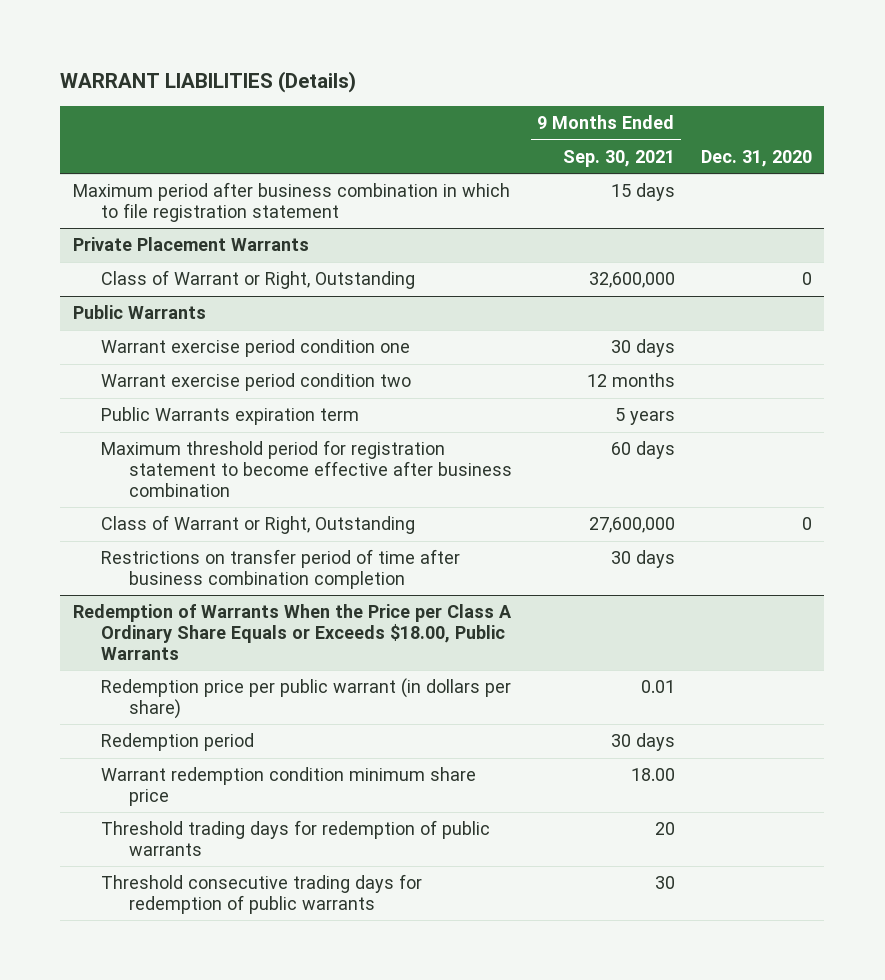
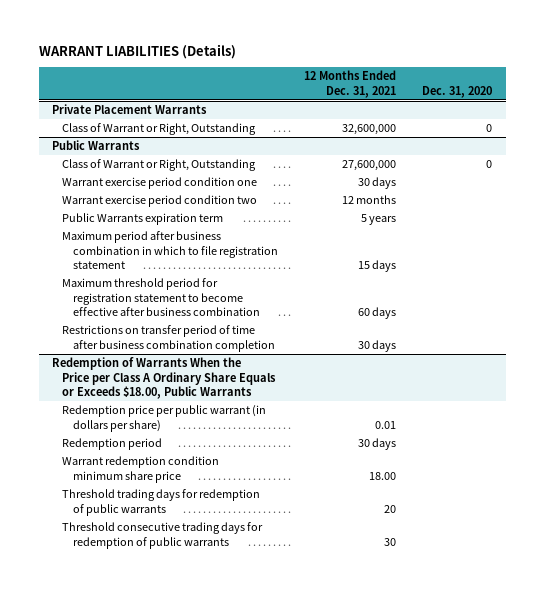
- | 9 Months Ended Sep. 30, 2021 | Dec. 31, 2020
+ | 12 Months Ended Dec. 31, 2021 | Dec. 31, 2020
- Maximum period after business combination in which to file registration statement | 15 days |
@ Public Warrants
moved up: Class of Warrant or Right, Outstanding | 27,600,000 | 0
+ Maximum period after business combination in which to file registration statement | 15 days |

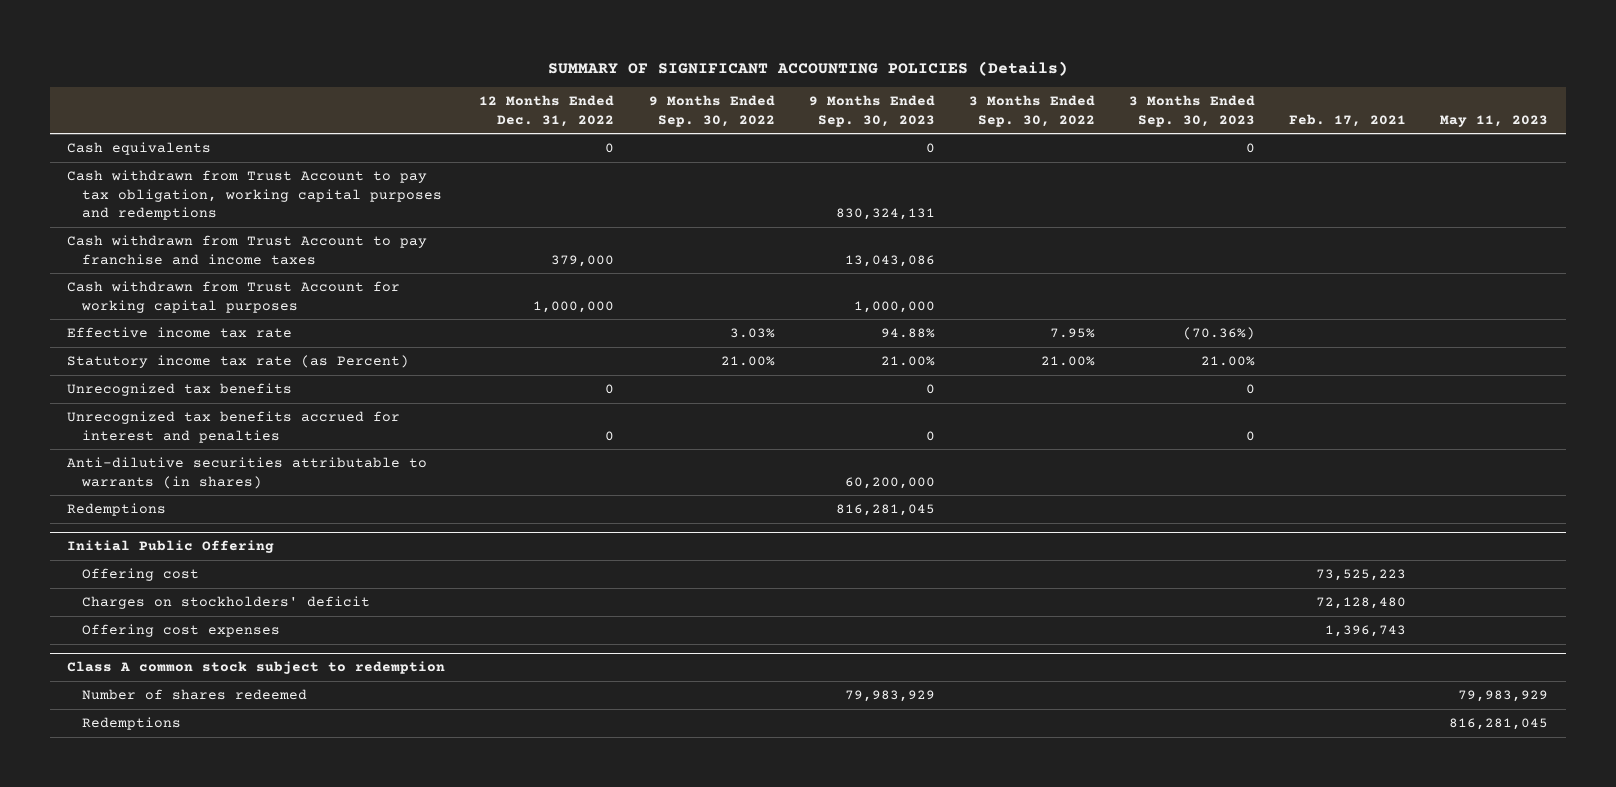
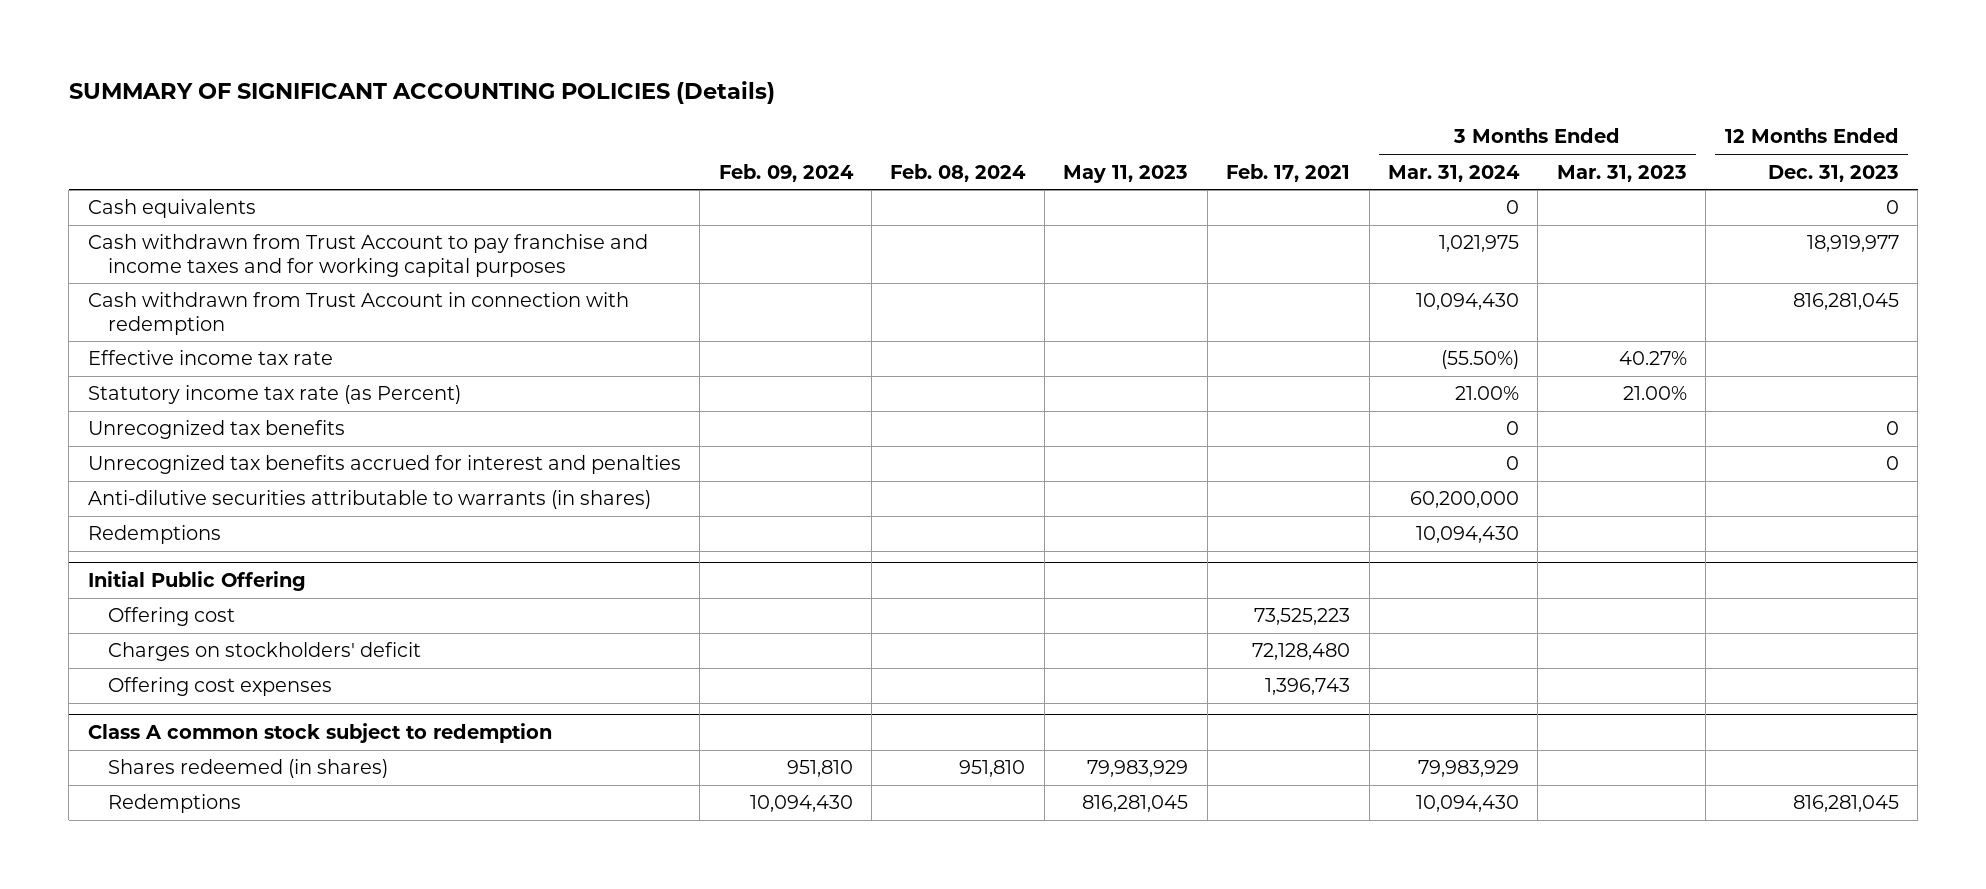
- | 12 Months Ended Dec. 31, 2022 | 9 Months Ended Sep. 30, 2022 | 9 Months Ended Sep. 30, 2023 | 3 Months Ended Sep. 30, 2022 | 3 Months Ended Sep. 30, 2023 | Feb. 17, 2021 | May 11, 2023
+ | Feb. 09, 2024 | Feb. 08, 2024 | May 11, 2023 | Feb. 17, 2021 | 3 Months Ended Mar. 31, 2024 | 3 Months Ended Mar. 31, 2023 | 12 Months Ended Dec. 31, 2023
- Cash withdrawn from Trust Account to pay tax obligation, working capital purposes and redemptions | | | 830,324,131 | | | |
- Cash withdrawn from Trust Account to pay franchise and income taxes | 379,000 | | 13,043,086 | | | |
- Cash withdrawn from Trust Account for working capital purposes | 1,000,000 | | 1,000,000 | | | |
+ Cash withdrawn from Trust Account to pay franchise and income taxes and for working capital purposes | | | | | 1,021,975 | | 18,919,977
+ Cash withdrawn from Trust Account in connection with redemption | | | | | 10,094,430 | | 816,281,045
@ Class A common stock subject to redemption
- Number of shares redeemed | | | 79,983,929 | | | | 79,983,929
+ Shares redeemed (in shares) | 951,810 | 951,810 | 79,983,929 | | 79,983,929 | |

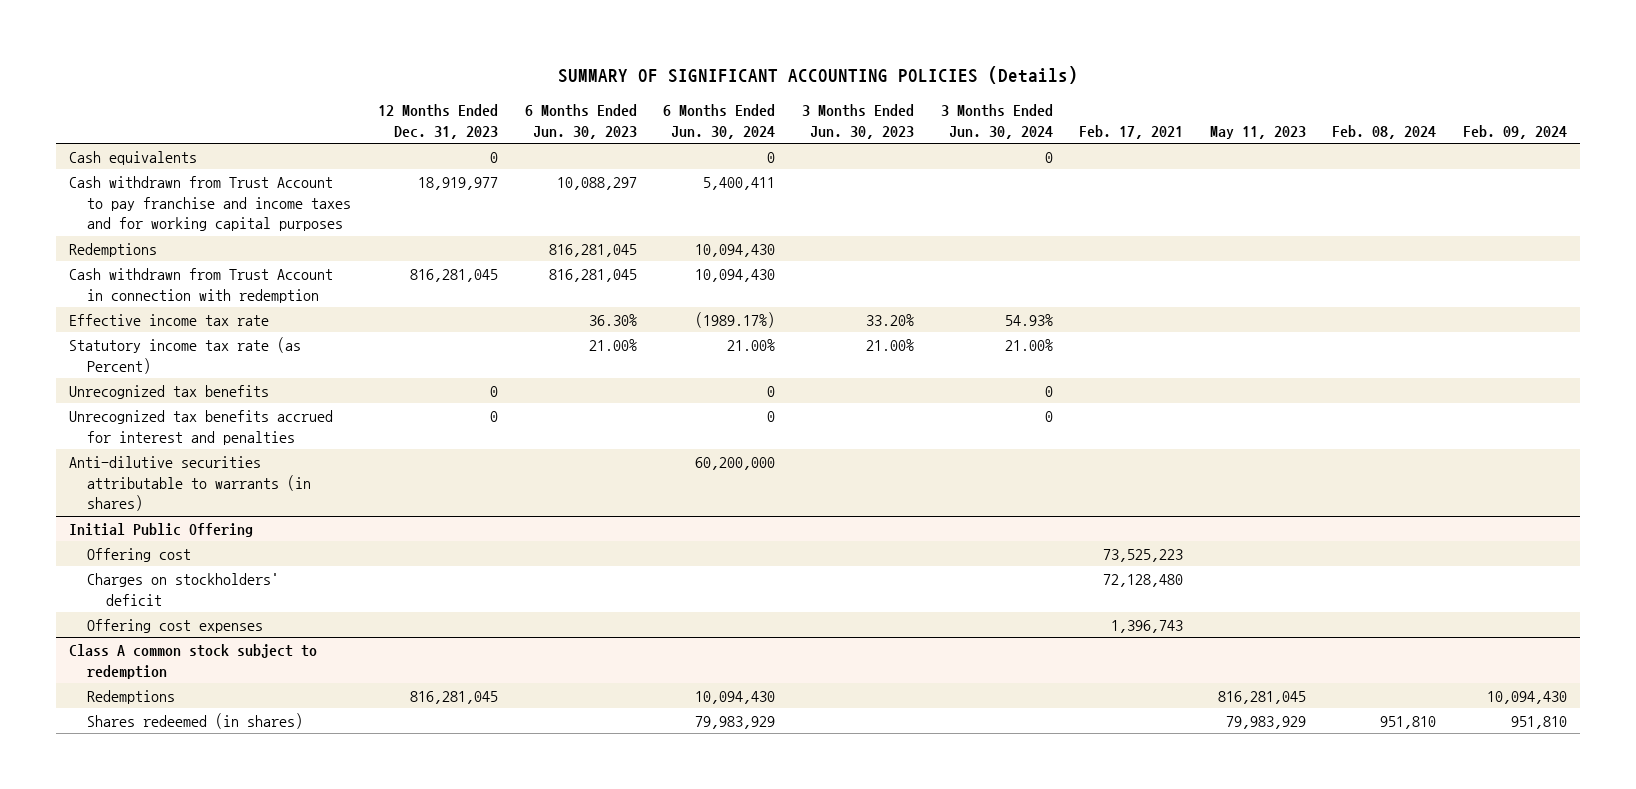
- | Feb. 09, 2024 | Feb. 08, 2024 | May 11, 2023 | Feb. 17, 2021 | 3 Months Ended Mar. 31, 2024 | 3 Months Ended Mar. 31, 2023 | 12 Months Ended Dec. 31, 2023
+ | 12 Months Ended Dec. 31, 2023 | 6 Months Ended Jun. 30, 2023 | 6 Months Ended Jun. 30, 2024 | 3 Months Ended Jun. 30, 2023 | 3 Months Ended Jun. 30, 2024 | Feb. 17, 2021 | May 11, 2023 | Feb. 08, 2024 | Feb. 09, 2024
moved up: Redemptions | | 816,281,045 | 10,094,430 | | | | | |
@ Class A common stock subject to redemption
moved down: Shares redeemed (in shares) | | | 79,983,929 | | | | 79,983,929 | 951,810 | 951,810

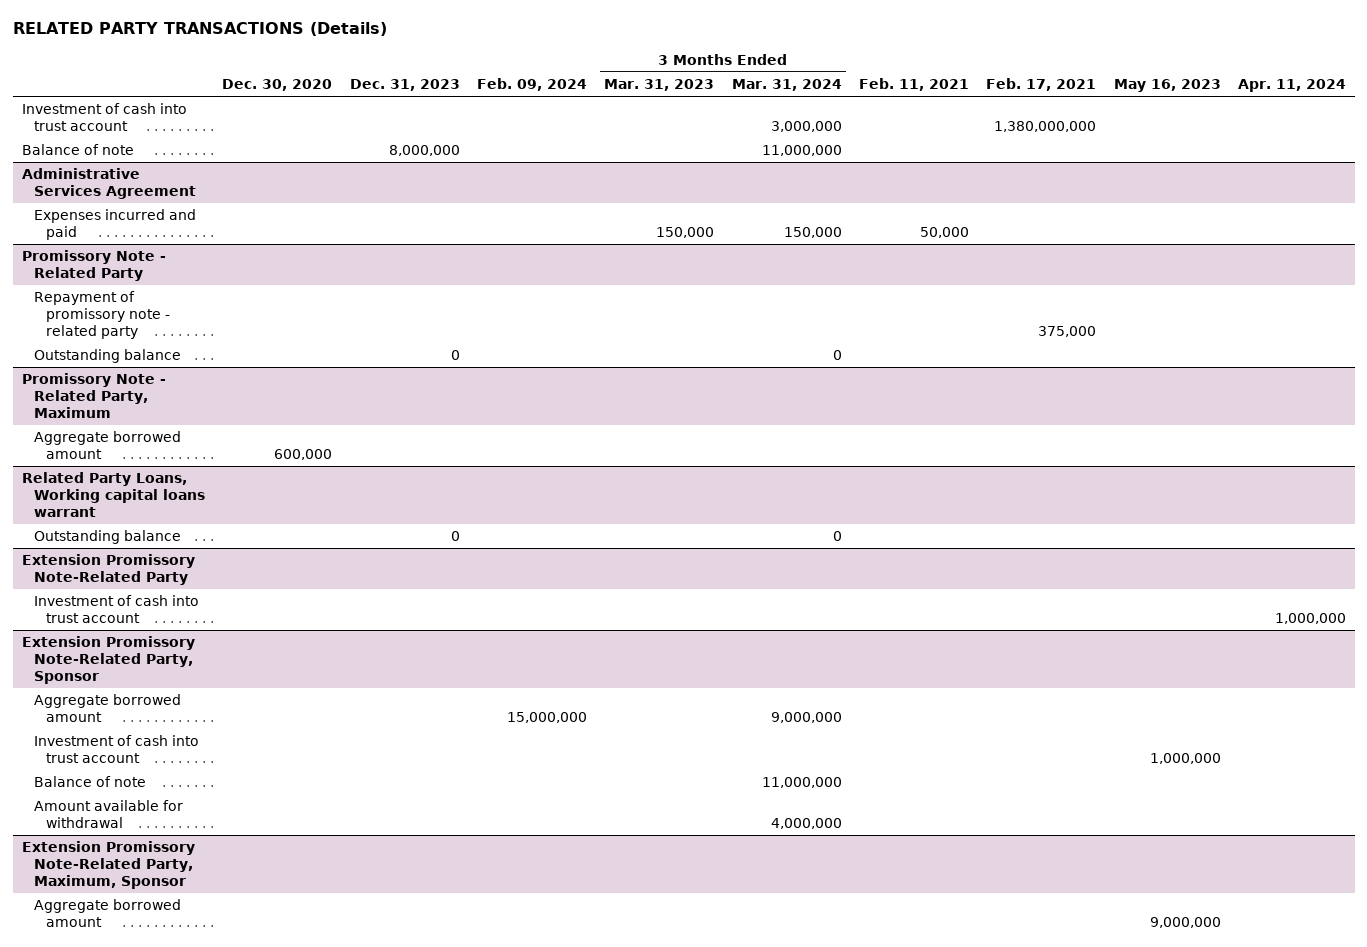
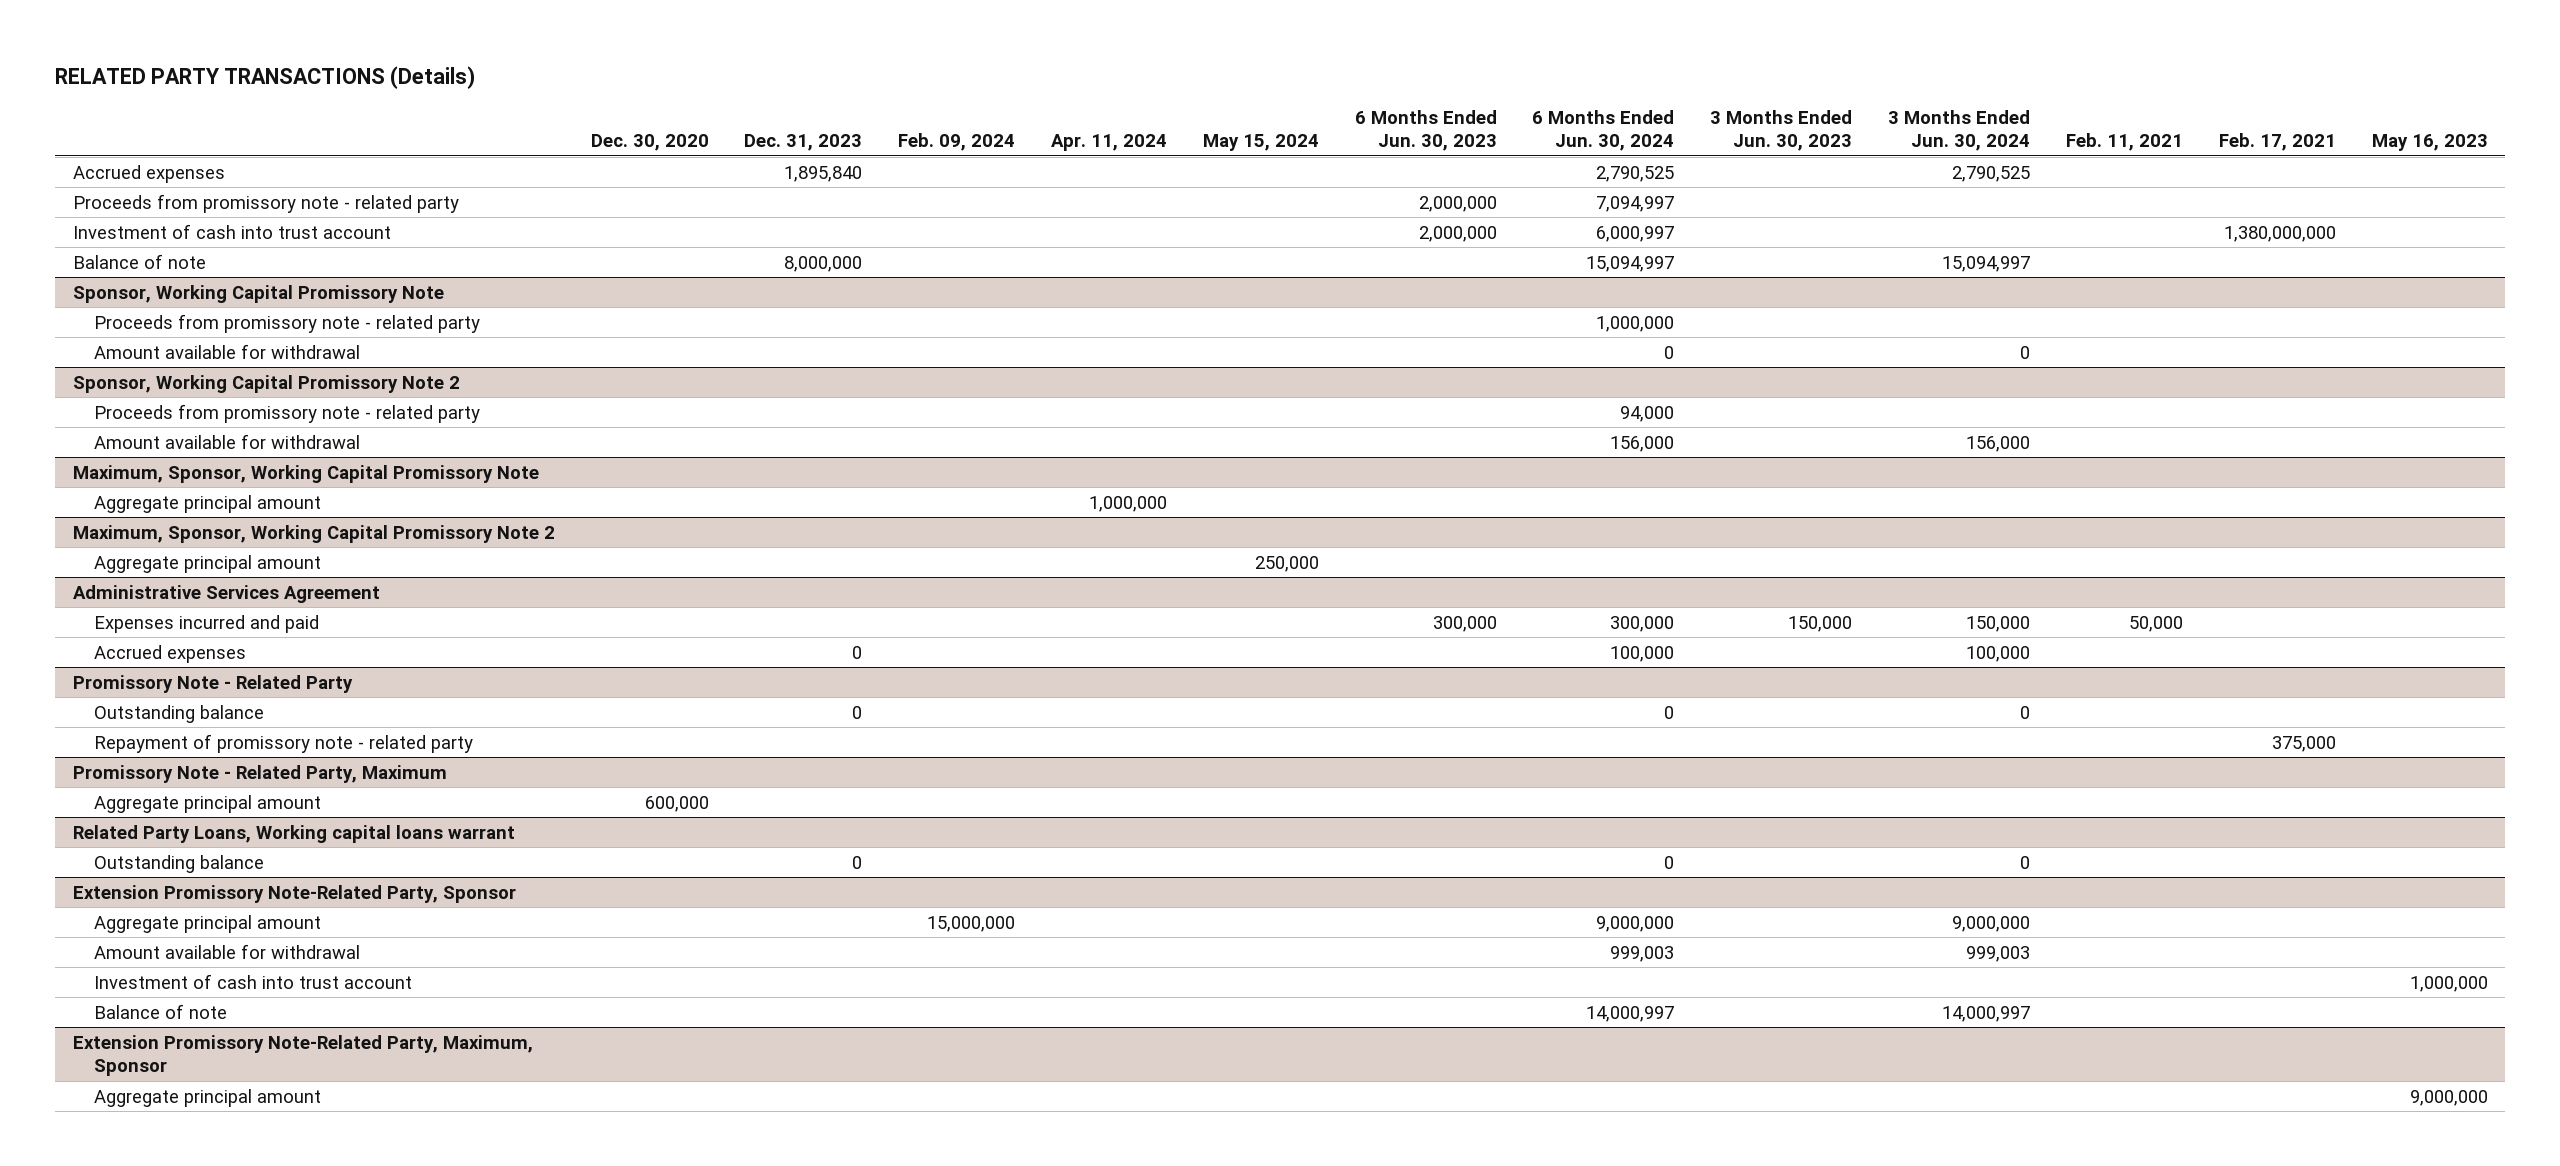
- | Dec. 30, 2020 | Dec. 31, 2023 | Feb. 09, 2024 | 3 Months Ended Mar. 31, 2023 | 3 Months Ended Mar. 31, 2024 | Feb. 11, 2021 | Feb. 17, 2021 | May 16, 2023 | Apr. 11, 2024
+ | Dec. 30, 2020 | Dec. 31, 2023 | Feb. 09, 2024 | Apr. 11, 2024 | May 15, 2024 | 6 Months Ended Jun. 30, 2023 | 6 Months Ended Jun. 30, 2024 | 3 Months Ended Jun. 30, 2023 | 3 Months Ended Jun. 30, 2024 | Feb. 11, 2021 | Feb. 17, 2021 | May 16, 2023
+ Accrued expenses | | 1,895,840 | | | | | 2,790,525 | | 2,790,525 | | |
+ Proceeds from promissory note - related party | | | | | | 2,000,000 | 7,094,997 | | | | |
+ Sponsor, Working Capital Promissory Note
+ Proceeds from promissory note - related party | | | | | | | 1,000,000 | | | | |
+ Amount available for withdrawal | | | | | | | 0 | | 0 | | |
+ Sponsor, Working Capital Promissory Note 2
+ Proceeds from promissory note - related party | | | | | | | 94,000 | | | | |
+ Amount available for withdrawal | | | | | | | 156,000 | | 156,000 | | |
+ Maximum, Sponsor, Working Capital Promissory Note
+ Aggregate principal amount | | | | 1,000,000 | | | | | | | |
+ Maximum, Sponsor, Working Capital Promissory Note 2
+ Aggregate principal amount | | | | | 250,000 | | | | | | |
@ Administrative Services Agreement
+ Accrued expenses | | 0 | | | | | 100,000 | | 100,000 | | |
@ Promissory Note - Related Party
moved down: Repayment of promissory note - related party | | | | | | | | | | | 375,000 |
@ Promissory Note - Related Party, Maximum
- Aggregate borrowed amount | 600,000 | | | | | | | |
+ Aggregate principal amount | 600,000 | | | | | | | | | | |
- Extension Promissory Note-Related Party
- Investment of cash into trust account | | | | | | | | | 1,000,000
@ Extension Promissory Note-Related Party, Sponsor
- Aggregate borrowed amount | | | 15,000,000 | | 9,000,000 | | | |
+ Aggregate principal amount | | | 15,000,000 | | | | 9,000,000 | | 9,000,000 | | |
moved up: Amount available for withdrawal | | | | | | | 999,003 | | 999,003 | | |
@ Extension Promissory Note-Related Party, Maximum, Sponsor
- Aggregate borrowed amount | | | | | | | | 9,000,000 |
+ Aggregate principal amount | | | | | | | | | | | | 9,000,000

